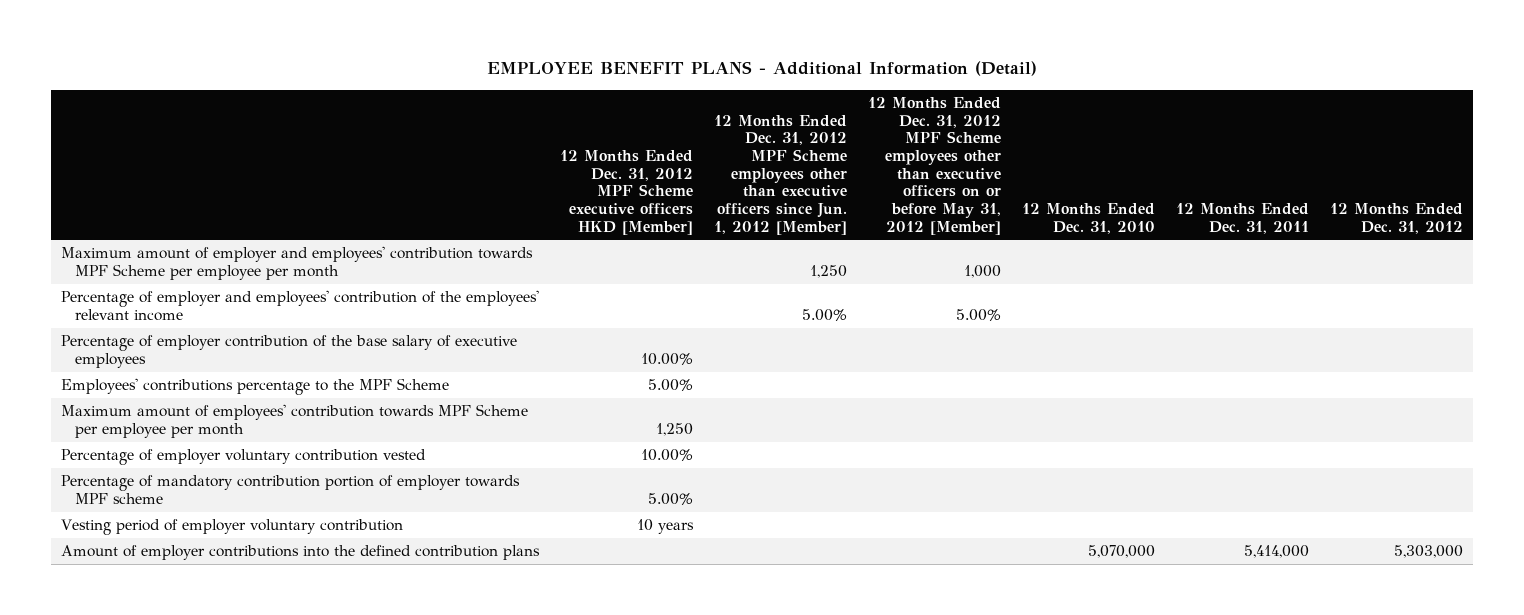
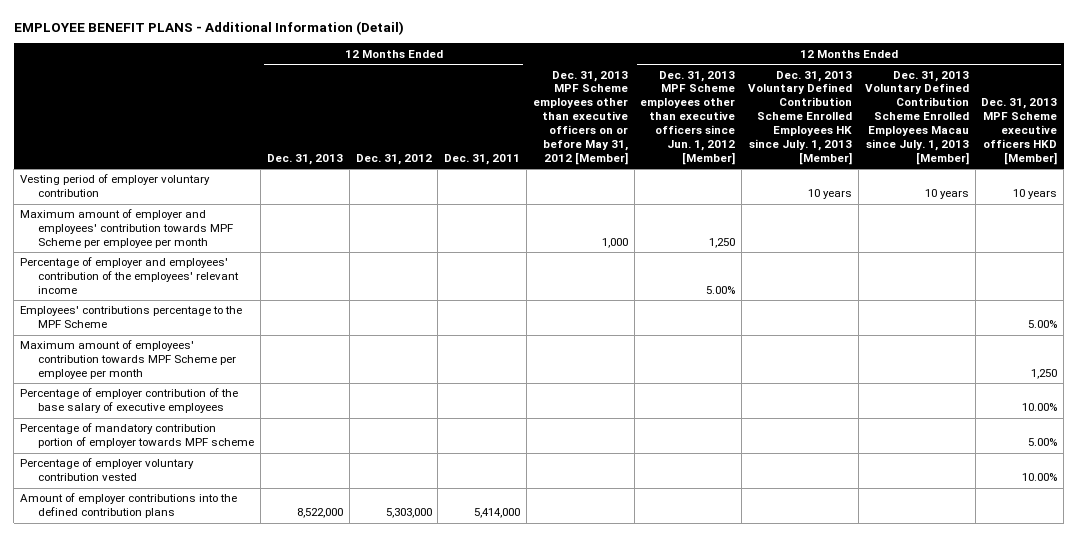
- | 12 Months Ended Dec. 31, 2012 MPF Scheme executive officers HKD [Member] | 12 Months Ended Dec. 31, 2012 MPF Scheme employees other than executive officers since Jun. 1, 2012 [Member] | 12 Months Ended Dec. 31, 2012 MPF Scheme employees other than executive officers on or before May 31, 2012 [Member] | 12 Months Ended Dec. 31, 2010 | 12 Months Ended Dec. 31, 2011 | 12 Months Ended Dec. 31, 2012
+ | 12 Months Ended Dec. 31, 2013 | 12 Months Ended Dec. 31, 2012 | 12 Months Ended Dec. 31, 2011 | Dec. 31, 2013 MPF Scheme employees other than executive officers on or before May 31, 2012 [Member] | 12 Months Ended Dec. 31, 2013 MPF Scheme employees other than executive officers since Jun. 1, 2012 [Member] | 12 Months Ended Dec. 31, 2013 Voluntary Defined Contribution Scheme Enrolled Employees HK since July. 1, 2013 [Member] | 12 Months Ended Dec. 31, 2013 Voluntary Defined Contribution Scheme Enrolled Employees Macau since July. 1, 2013 [Member] | 12 Months Ended Dec. 31, 2013 MPF Scheme executive officers HKD [Member]
moved up: Vesting period of employer voluntary contribution | | | | | | 10 years | 10 years | 10 years
moved down: Percentage of employer contribution of the base salary of executive employees | | | | | | | | 10.00%
moved down: Percentage of employer voluntary contribution vested | | | | | | | | 10.00%

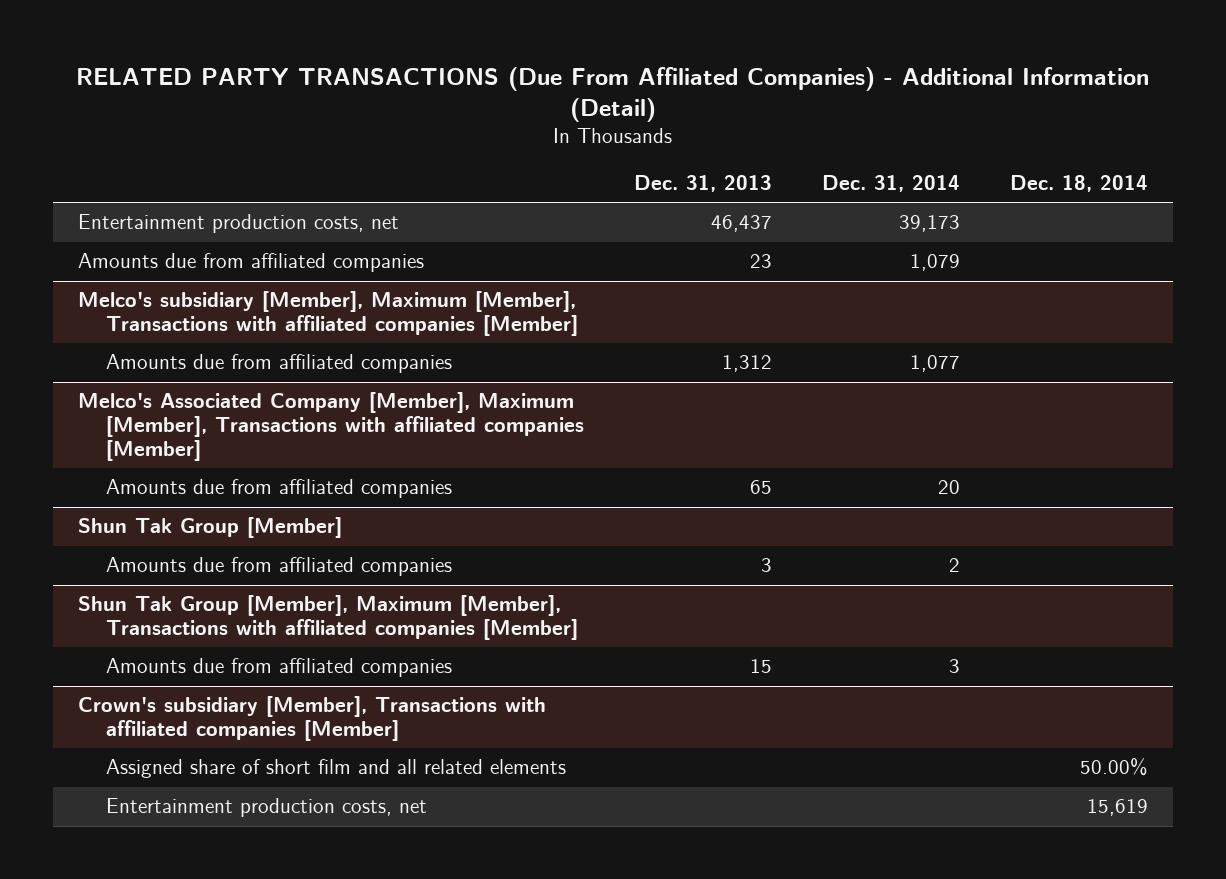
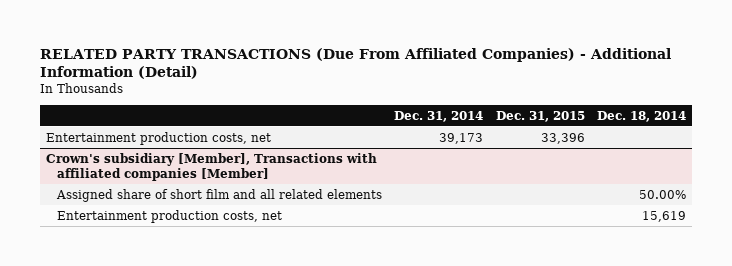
- | Dec. 31, 2013 | Dec. 31, 2014 | Dec. 18, 2014
+ | Dec. 31, 2014 | Dec. 31, 2015 | Dec. 18, 2014
- Amounts due from affiliated companies | 23 | 1,079 |
- Melco's subsidiary [Member], Maximum [Member], Transactions with affiliated companies [Member]
- Amounts due from affiliated companies | 1,312 | 1,077 |
- Melco's Associated Company [Member], Maximum [Member], Transactions with affiliated companies [Member]
- Amounts due from affiliated companies | 65 | 20 |
- Shun Tak Group [Member]
- Amounts due from affiliated companies | 3 | 2 |
- Shun Tak Group [Member], Maximum [Member], Transactions with affiliated companies [Member]
- Amounts due from affiliated companies | 15 | 3 |

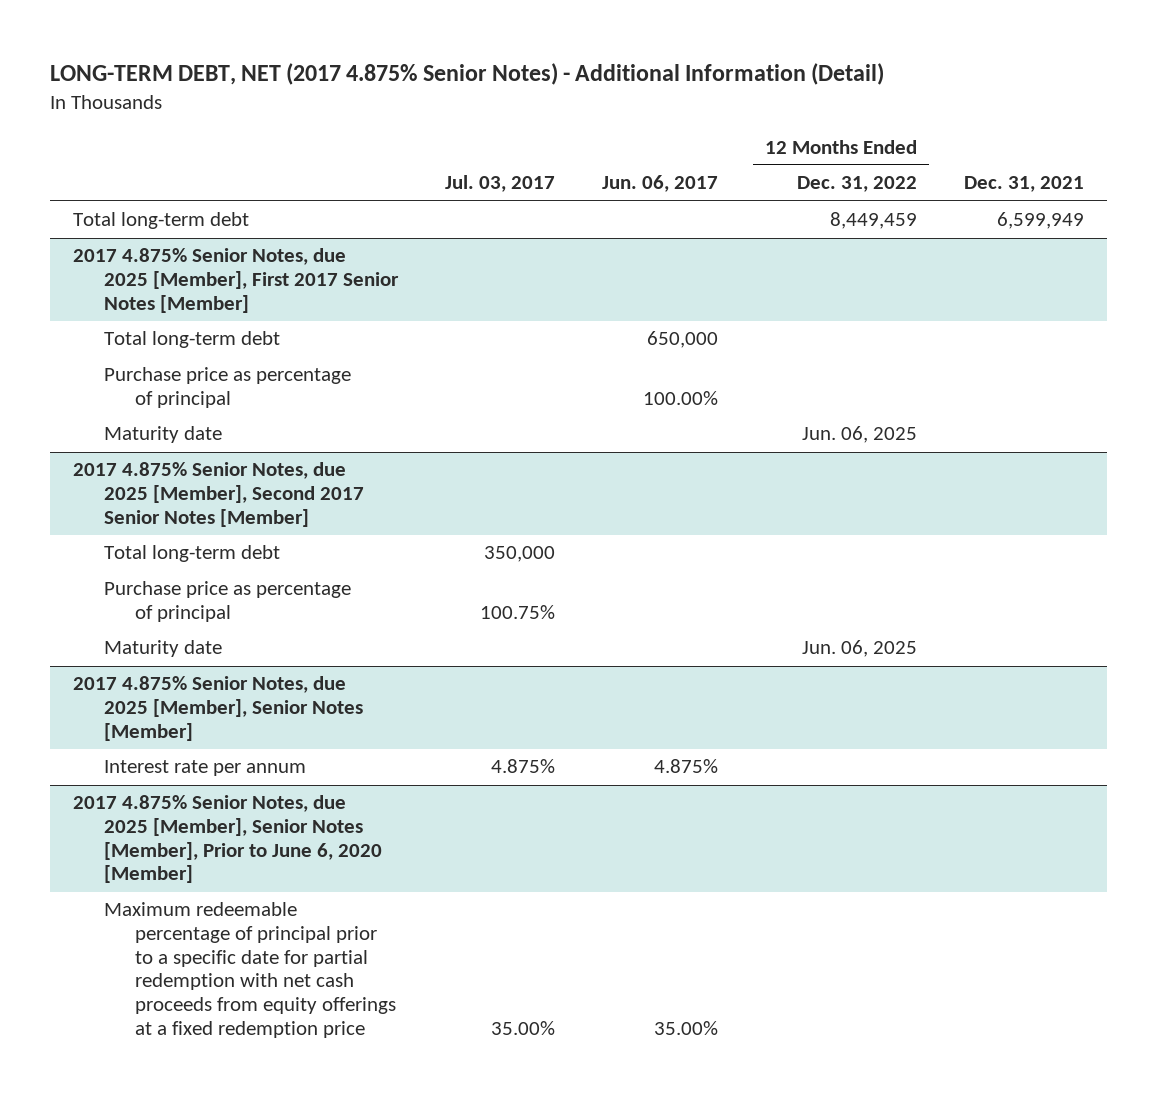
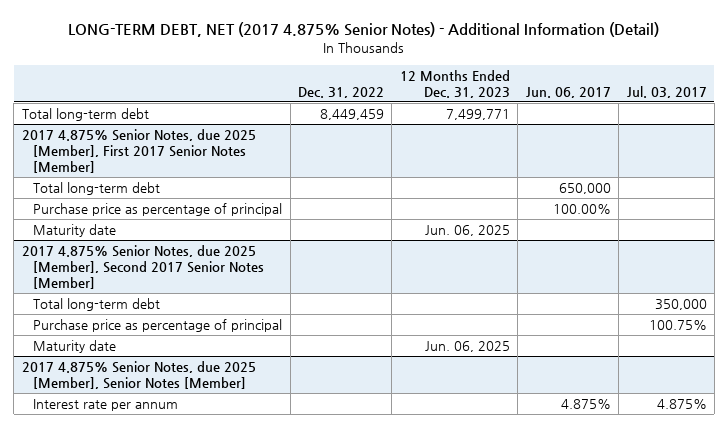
- | Jul. 03, 2017 | Jun. 06, 2017 | 12 Months Ended Dec. 31, 2022 | Dec. 31, 2021
+ | Dec. 31, 2022 | 12 Months Ended Dec. 31, 2023 | Jun. 06, 2017 | Jul. 03, 2017
- 2017 4.875% Senior Notes, due 2025 [Member], Senior Notes [Member], Prior to June 6, 2020 [Member]
- Maximum redeemable percentage of principal prior to a specific date for partial redemption with net cash proceeds from equity offerings at a fixed redemption price | 35.00% | 35.00% | |

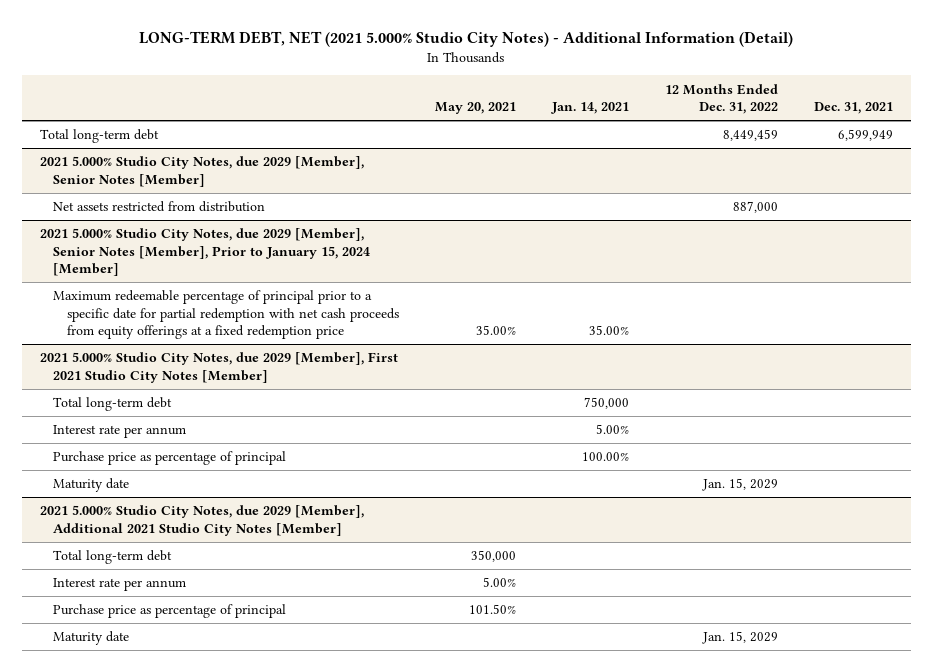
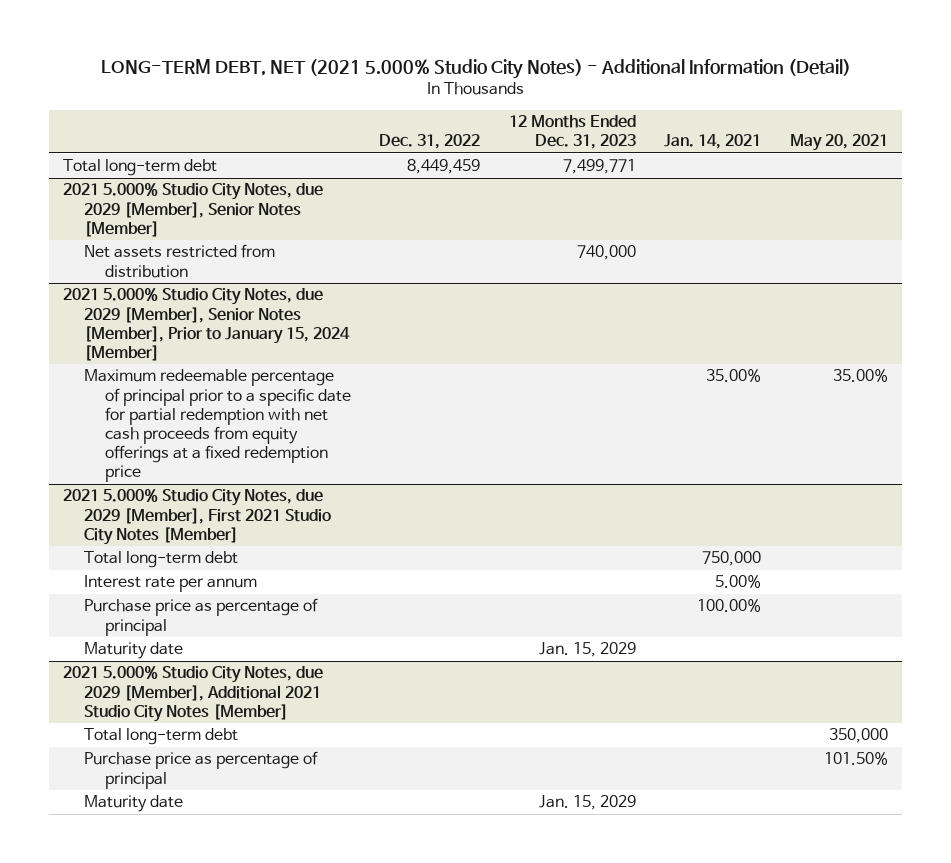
- | May 20, 2021 | Jan. 14, 2021 | 12 Months Ended Dec. 31, 2022 | Dec. 31, 2021
+ | Dec. 31, 2022 | 12 Months Ended Dec. 31, 2023 | Jan. 14, 2021 | May 20, 2021
@ 2021 5.000% Studio City Notes, due 2029 [Member], Additional 2021 Studio City Notes [Member]
- Interest rate per annum | 5.00% | | |

